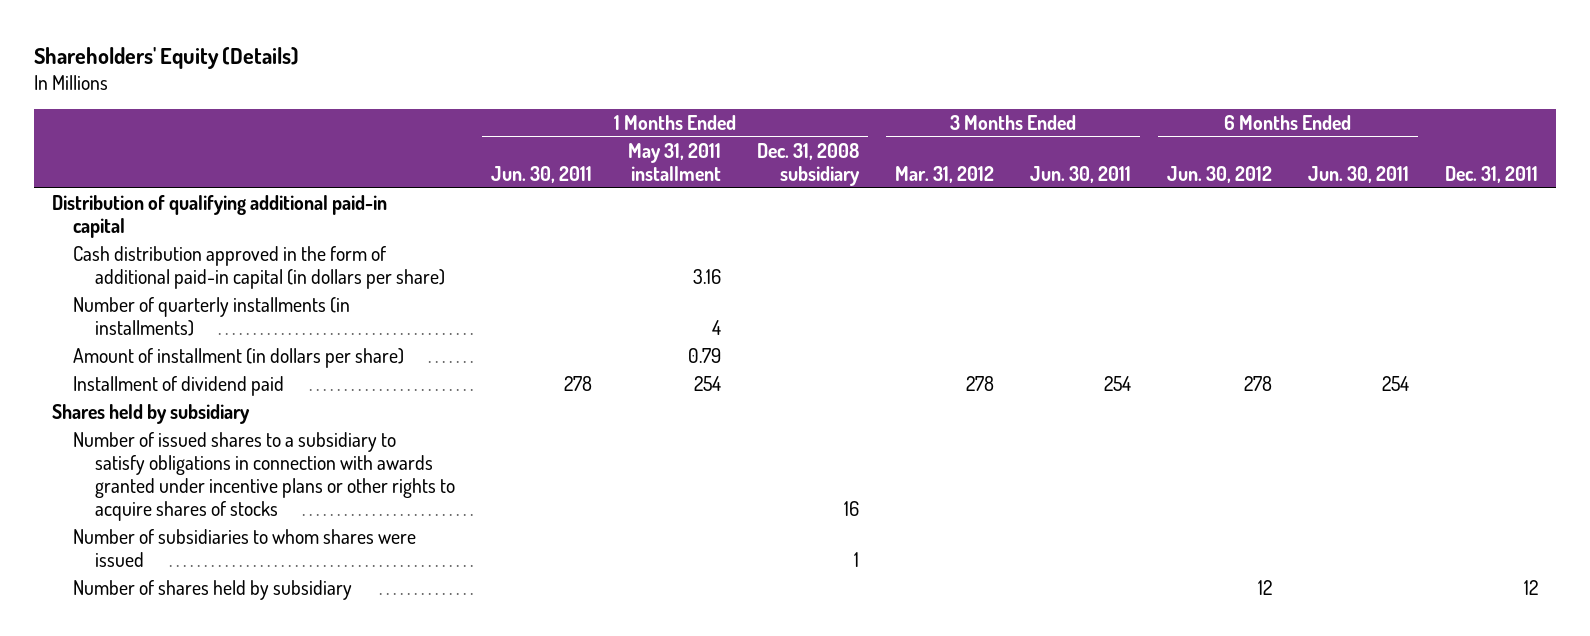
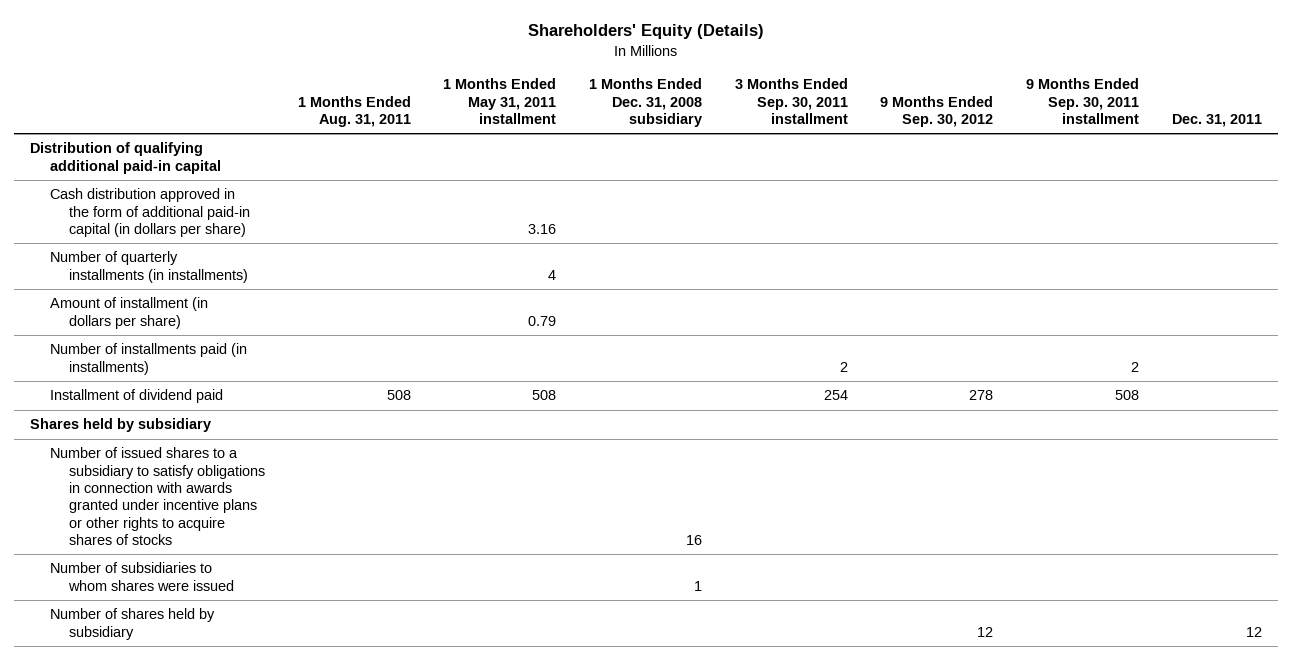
- | 1 Months Ended Jun. 30, 2011 | 1 Months Ended May 31, 2011 installment | 1 Months Ended Dec. 31, 2008 subsidiary | 3 Months Ended Mar. 31, 2012 | 3 Months Ended Jun. 30, 2011 | 6 Months Ended Jun. 30, 2012 | 6 Months Ended Jun. 30, 2011 | Dec. 31, 2011
+ | 1 Months Ended Aug. 31, 2011 | 1 Months Ended May 31, 2011 installment | 1 Months Ended Dec. 31, 2008 subsidiary | 3 Months Ended Sep. 30, 2011 installment | 9 Months Ended Sep. 30, 2012 | 9 Months Ended Sep. 30, 2011 installment | Dec. 31, 2011
- Installment of dividend paid | 278 | 254 | | 278 | 254 | 278 | 254 |
+ Number of installments paid (in installments) | | | | 2 | | 2 |
+ Installment of dividend paid | 508 | 508 | | 254 | 278 | 508 |

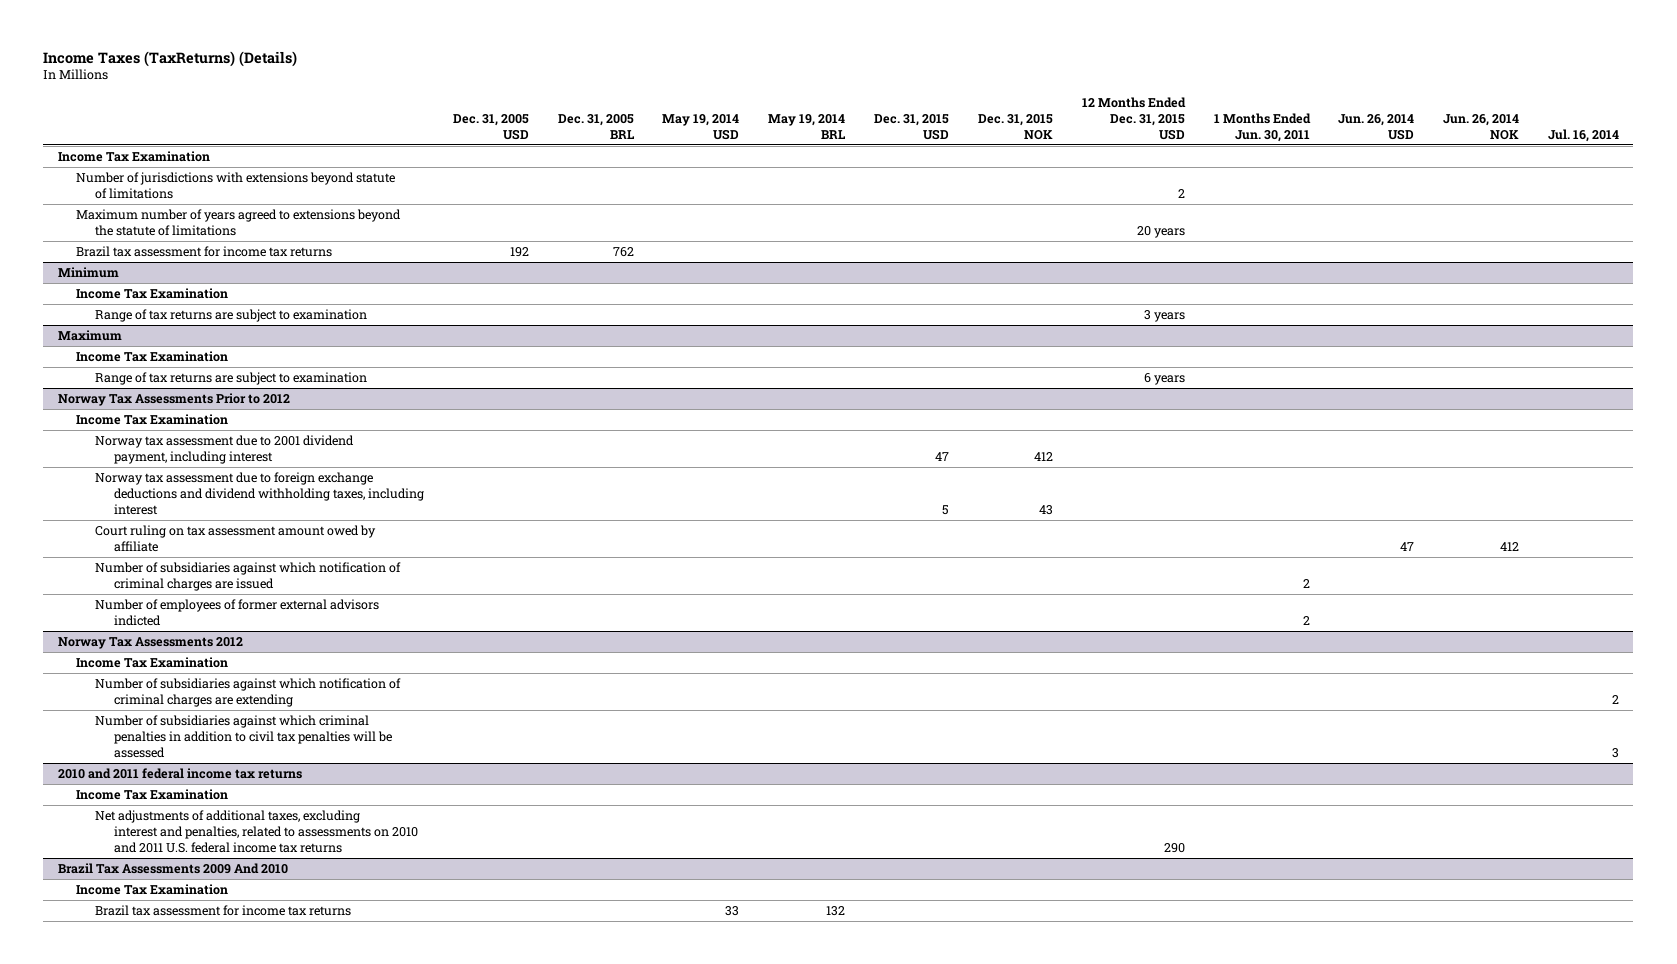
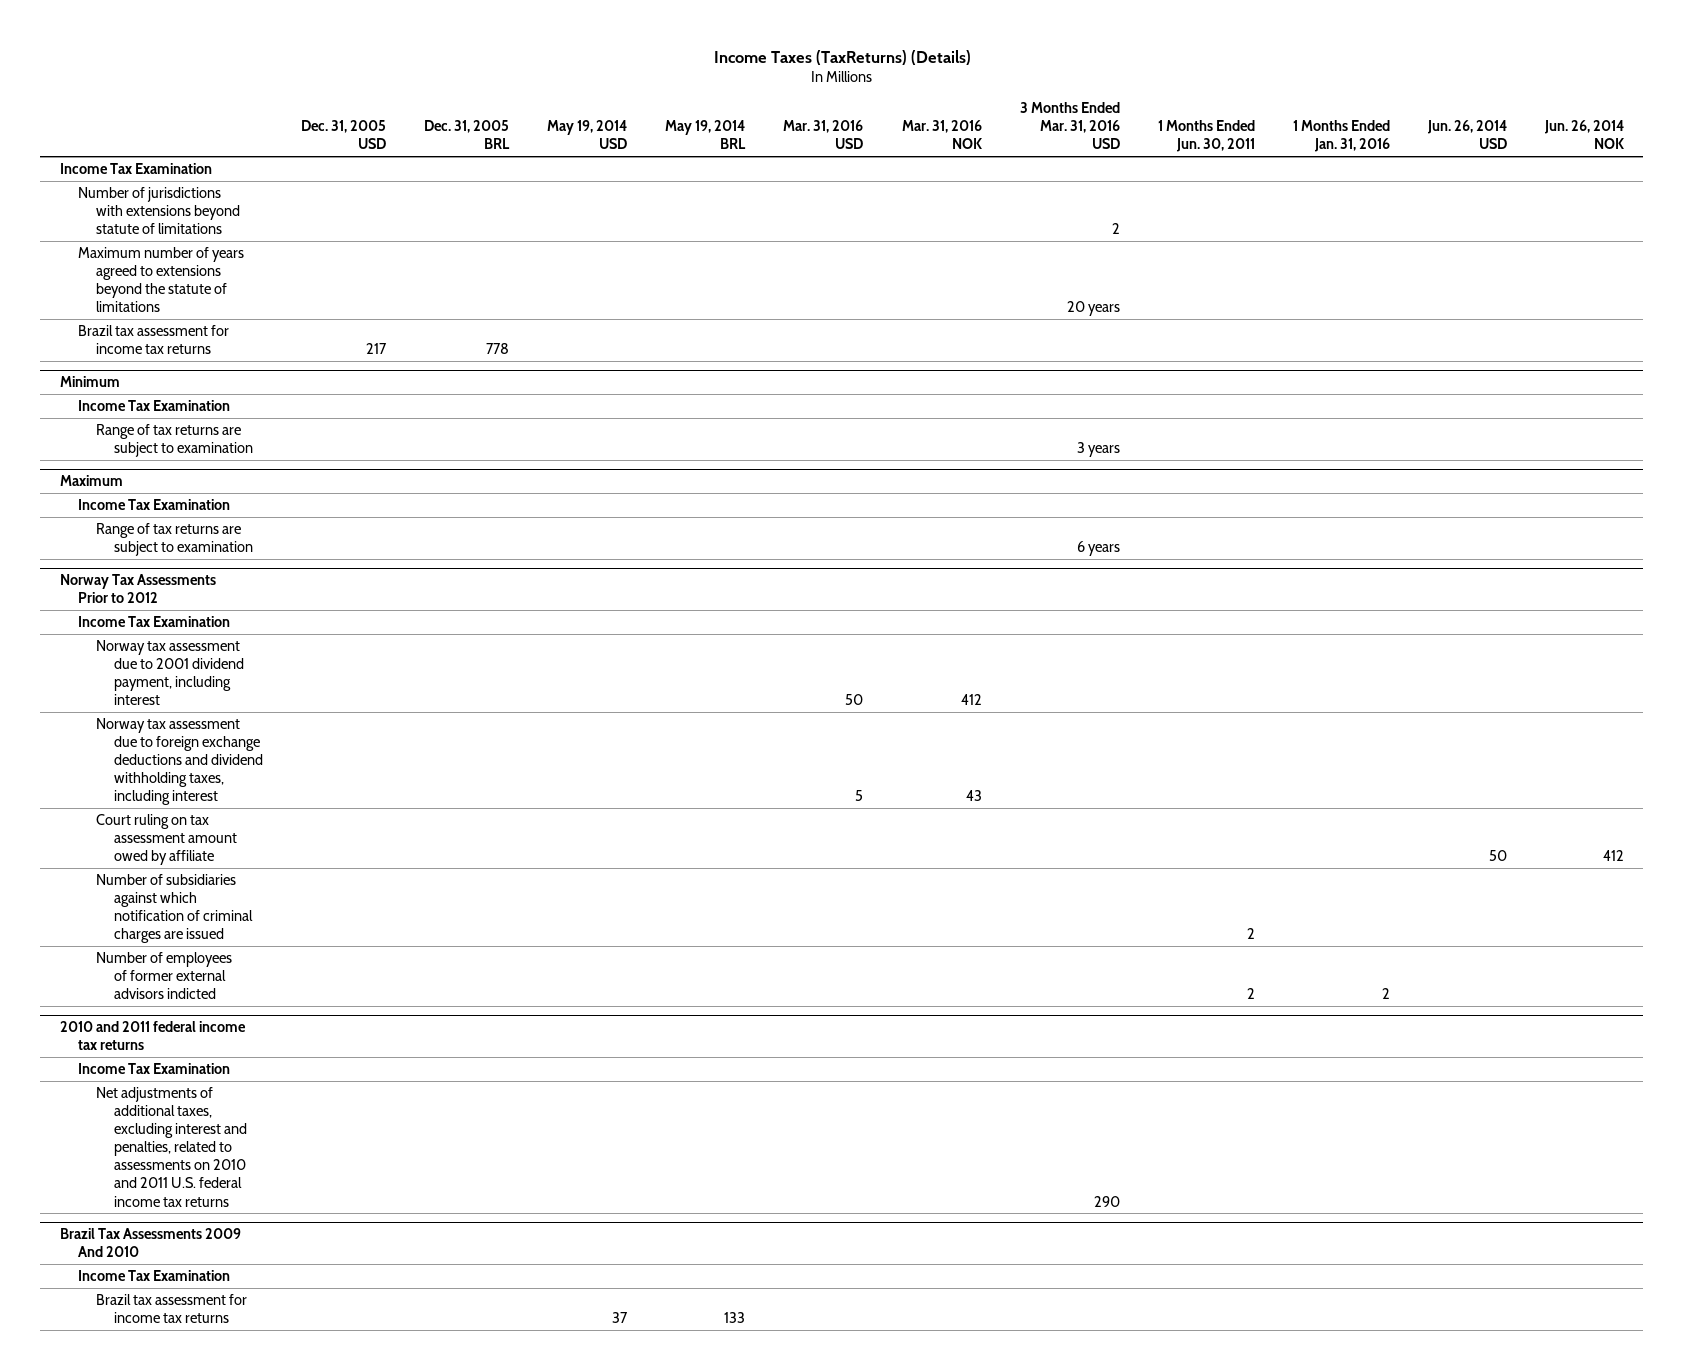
- | Dec. 31, 2005 USD | Dec. 31, 2005 BRL | May 19, 2014 USD | May 19, 2014 BRL | Dec. 31, 2015 USD | Dec. 31, 2015 NOK | 12 Months Ended Dec. 31, 2015 USD | 1 Months Ended Jun. 30, 2011 | Jun. 26, 2014 USD | Jun. 26, 2014 NOK | Jul. 16, 2014
+ | Dec. 31, 2005 USD | Dec. 31, 2005 BRL | May 19, 2014 USD | May 19, 2014 BRL | Mar. 31, 2016 USD | Mar. 31, 2016 NOK | 3 Months Ended Mar. 31, 2016 USD | 1 Months Ended Jun. 30, 2011 | 1 Months Ended Jan. 31, 2016 | Jun. 26, 2014 USD | Jun. 26, 2014 NOK
- Brazil tax assessment for income tax returns | 192 | 762 | | | | | | | | |
+ Brazil tax assessment for income tax returns | 217 | 778 | | | | | | | | |
@ Norway Tax Assessments Prior to 2012
- Court ruling on tax assessment amount owed by affiliate | | | | | | | | | 47 | 412 |
+ Court ruling on tax assessment amount owed by affiliate | | | | | | | | | | 50 | 412
- Norway Tax Assessments 2012
- Income Tax Examination
- Number of subsidiaries against which notification of criminal charges are extending | | | | | | | | | | | 2
- Number of subsidiaries against which criminal penalties in addition to civil tax penalties will be assessed | | | | | | | | | | | 3
@ Brazil Tax Assessments 2009 And 2010
- Brazil tax assessment for income tax returns | | | 33 | 132 | | | | | | |
+ Brazil tax assessment for income tax returns | | | 37 | 133 | | | | | | |

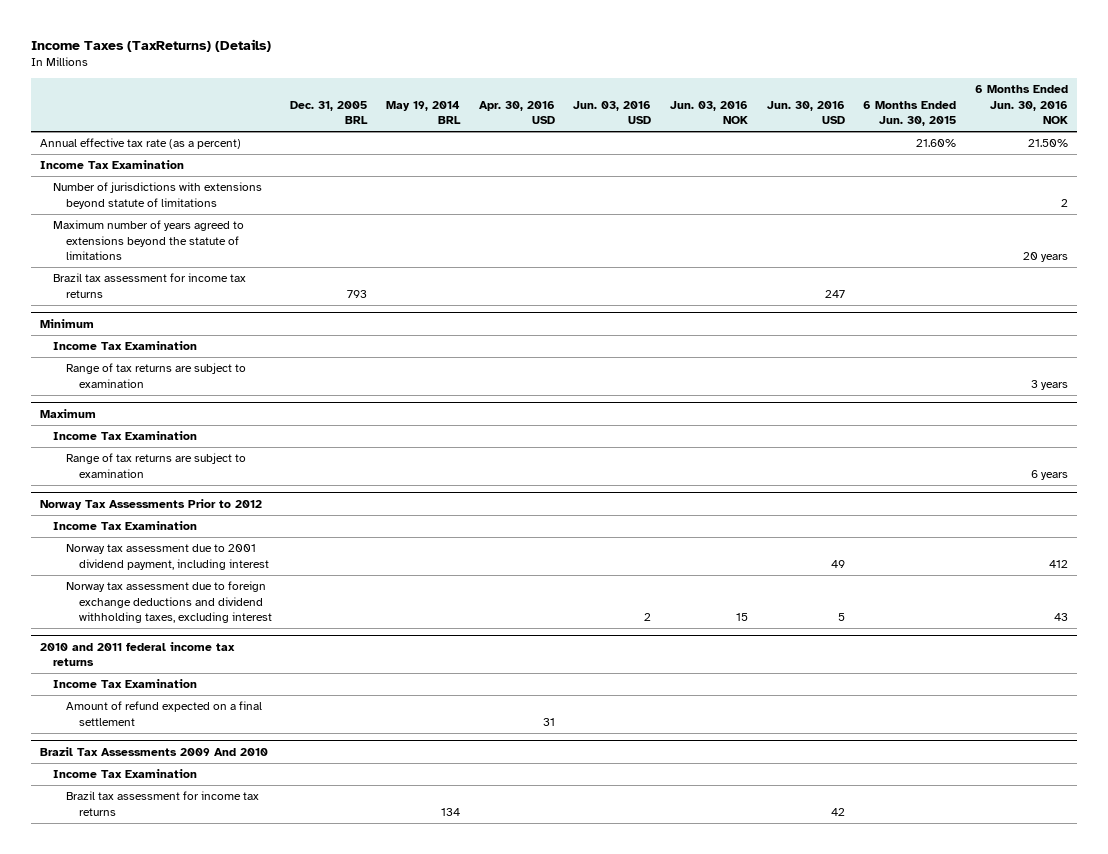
- | Dec. 31, 2005 USD | Dec. 31, 2005 BRL | May 19, 2014 USD | May 19, 2014 BRL | Mar. 31, 2016 USD | Mar. 31, 2016 NOK | 3 Months Ended Mar. 31, 2016 USD | 1 Months Ended Jun. 30, 2011 | 1 Months Ended Jan. 31, 2016 | Jun. 26, 2014 USD | Jun. 26, 2014 NOK
+ | Dec. 31, 2005 BRL | May 19, 2014 BRL | Apr. 30, 2016 USD | Jun. 03, 2016 USD | Jun. 03, 2016 NOK | Jun. 30, 2016 USD | 6 Months Ended Jun. 30, 2015 | 6 Months Ended Jun. 30, 2016 NOK
+ Annual effective tax rate (as a percent) | | | | | | | 21.60% | 21.50%
- Brazil tax assessment for income tax returns | 217 | 778 | | | | | | | | |
+ Brazil tax assessment for income tax returns | 793 | | | | | 247 | |
@ Norway Tax Assessments Prior to 2012
- Norway tax assessment due to foreign exchange deductions and dividend withholding taxes, including interest | | | | | 5 | 43 | | | | |
- Court ruling on tax assessment amount owed by affiliate | | | | | | | | | | 50 | 412
- Number of subsidiaries against which notification of criminal charges are issued | | | | | | | | 2 | | |
- Number of employees of former external advisors indicted | | | | | | | | 2 | 2 | |
+ Norway tax assessment due to foreign exchange deductions and dividend withholding taxes, excluding interest | | | | 2 | 15 | 5 | | 43
@ 2010 and 2011 federal income tax returns
- Net adjustments of additional taxes, excluding interest and penalties, related to assessments on 2010 and 2011 U.S. federal income tax returns | | | | | | | 290 | | | |
+ Amount of refund expected on a final settlement | | | 31 | | | | |
@ Brazil Tax Assessments 2009 And 2010
- Brazil tax assessment for income tax returns | | | 37 | 133 | | | | | | |
+ Brazil tax assessment for income tax returns | | 134 | | | | 42 | |

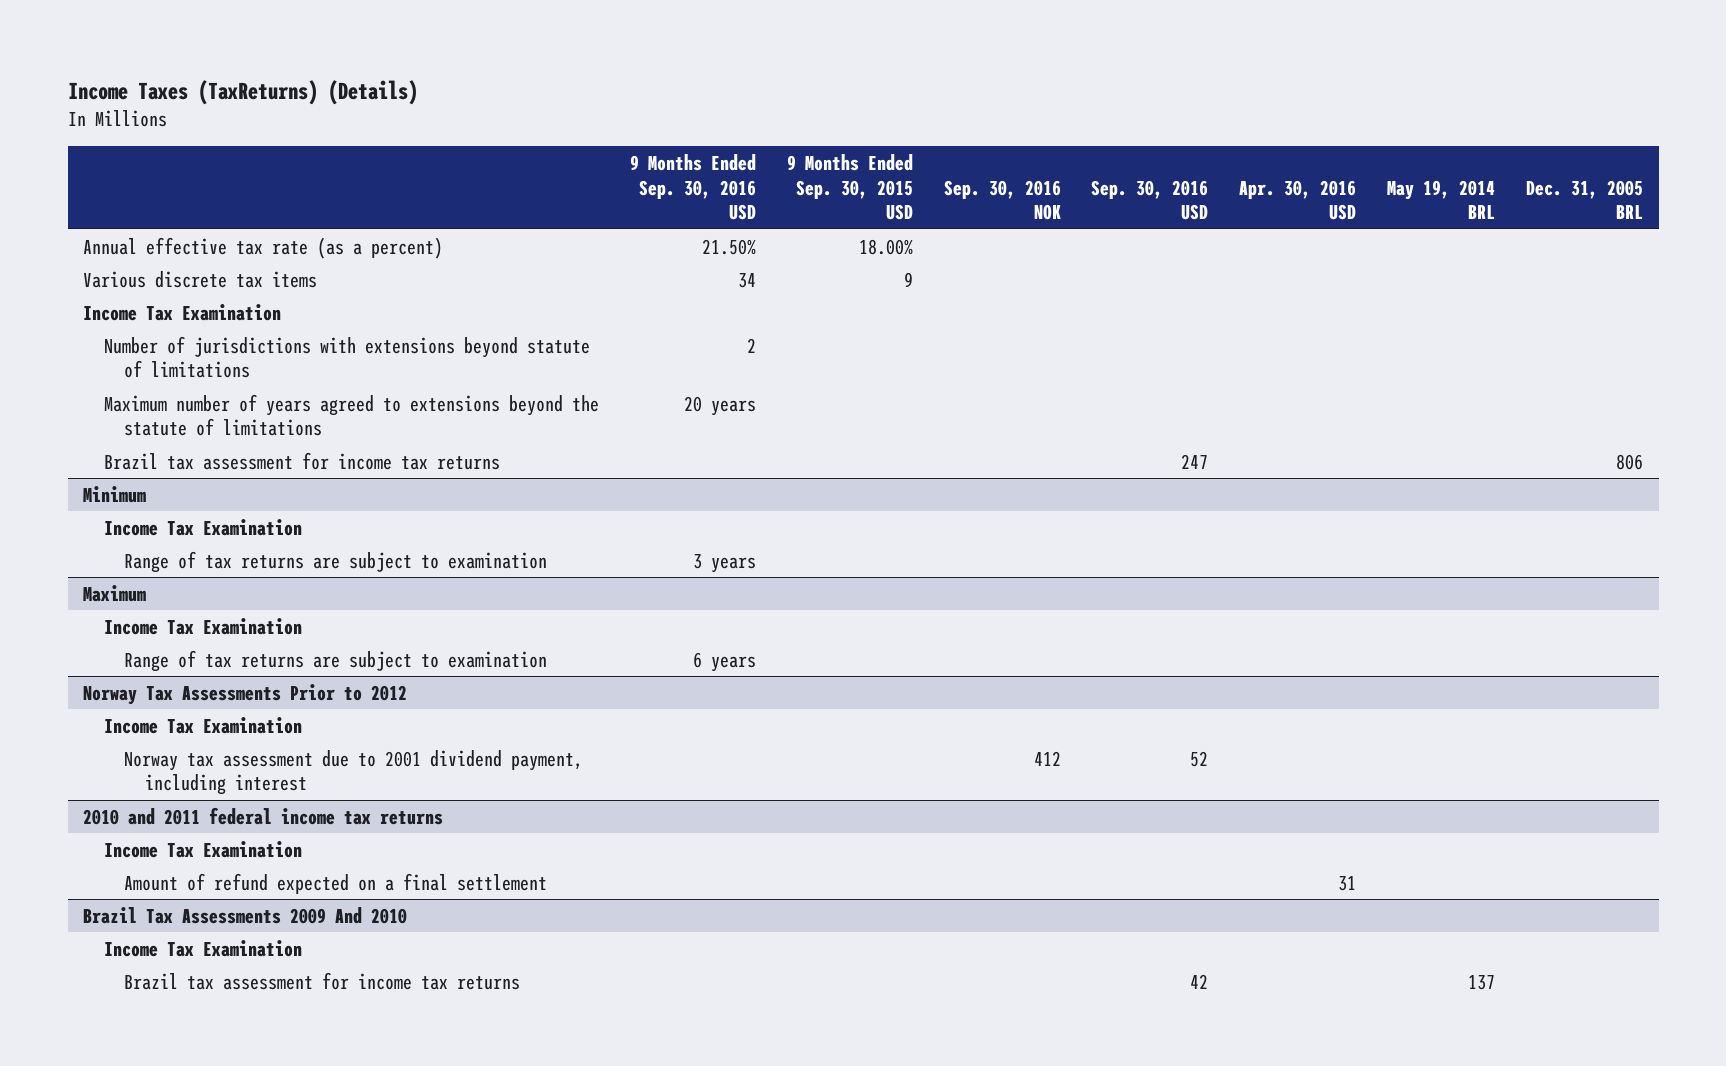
- | Dec. 31, 2005 BRL | May 19, 2014 BRL | Apr. 30, 2016 USD | Jun. 03, 2016 USD | Jun. 03, 2016 NOK | Jun. 30, 2016 USD | 6 Months Ended Jun. 30, 2015 | 6 Months Ended Jun. 30, 2016 NOK
+ | 9 Months Ended Sep. 30, 2016 USD | 9 Months Ended Sep. 30, 2015 USD | Sep. 30, 2016 NOK | Sep. 30, 2016 USD | Apr. 30, 2016 USD | May 19, 2014 BRL | Dec. 31, 2005 BRL
+ Various discrete tax items | 34 | 9 | | | | |
- Brazil tax assessment for income tax returns | 793 | | | | | 247 | |
+ Brazil tax assessment for income tax returns | | | | 247 | | | 806
@ Norway Tax Assessments Prior to 2012
- Norway tax assessment due to foreign exchange deductions and dividend withholding taxes, excluding interest | | | | 2 | 15 | 5 | | 43
@ Brazil Tax Assessments 2009 And 2010
- Brazil tax assessment for income tax returns | | 134 | | | | 42 | |
+ Brazil tax assessment for income tax returns | | | | 42 | | 137 |

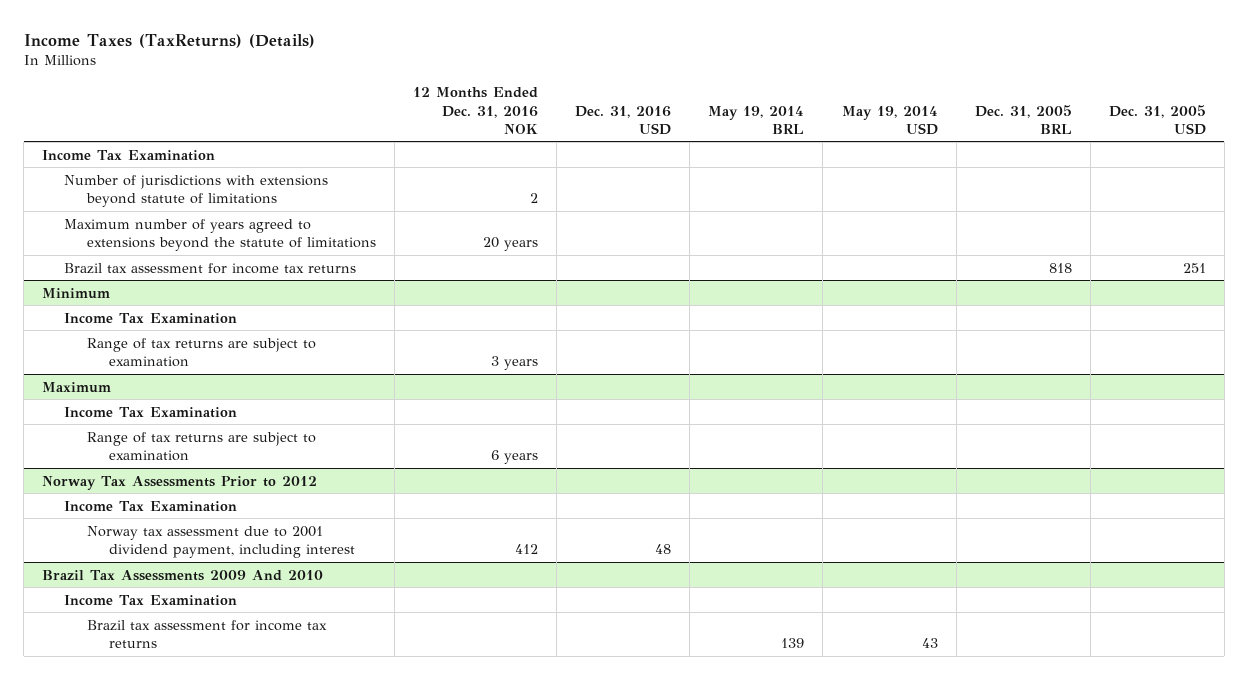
- | 9 Months Ended Sep. 30, 2016 USD | 9 Months Ended Sep. 30, 2015 USD | Sep. 30, 2016 NOK | Sep. 30, 2016 USD | Apr. 30, 2016 USD | May 19, 2014 BRL | Dec. 31, 2005 BRL
+ | 12 Months Ended Dec. 31, 2016 NOK | Dec. 31, 2016 USD | May 19, 2014 BRL | May 19, 2014 USD | Dec. 31, 2005 BRL | Dec. 31, 2005 USD
- Annual effective tax rate (as a percent) | 21.50% | 18.00% | | | | |
- Various discrete tax items | 34 | 9 | | | | |
- Brazil tax assessment for income tax returns | | | | 247 | | | 806
+ Brazil tax assessment for income tax returns | | | | | 818 | 251
- 2010 and 2011 federal income tax returns
- Income Tax Examination
- Amount of refund expected on a final settlement | | | | | 31 | |
@ Brazil Tax Assessments 2009 And 2010
- Brazil tax assessment for income tax returns | | | | 42 | | 137 |
+ Brazil tax assessment for income tax returns | | | 139 | 43 | |

